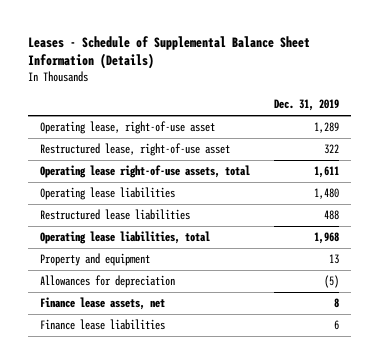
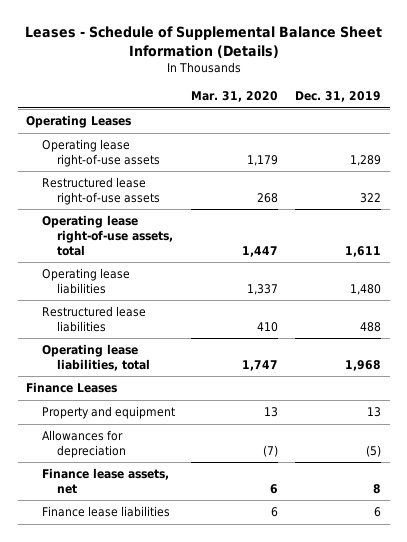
- | Dec. 31, 2019
+ | Mar. 31, 2020 | Dec. 31, 2019
- Operating lease, right-of-use asset | 1,289
- Restructured lease, right-of-use asset | 322
+ Operating Leases
+ Operating lease right-of-use assets | 1,179 | 1,289
+ Restructured lease right-of-use assets | 268 | 322
+ Finance Leases

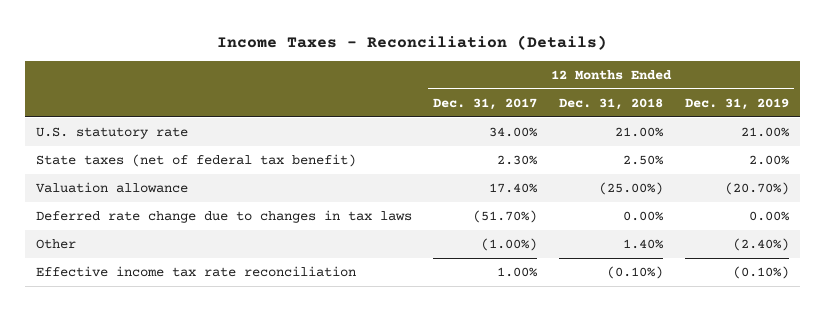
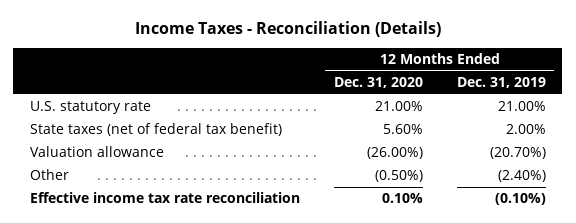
- | 12 Months Ended Dec. 31, 2017 | 12 Months Ended Dec. 31, 2018 | 12 Months Ended Dec. 31, 2019
+ | 12 Months Ended Dec. 31, 2020 | 12 Months Ended Dec. 31, 2019
- Deferred rate change due to changes in tax laws | (51.70%) | 0.00% | 0.00%

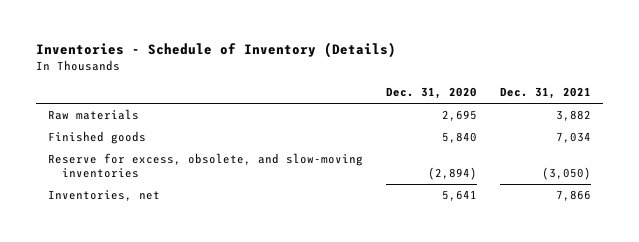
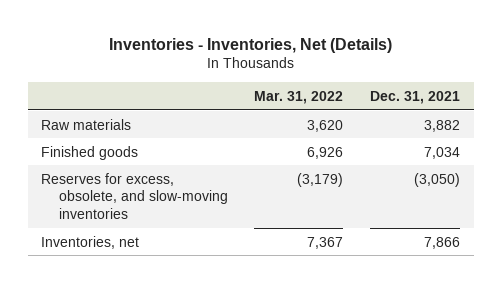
- Inventories - Schedule of Inventory (Details)
+ Inventories - Inventories, Net (Details)
- | Dec. 31, 2020 | Dec. 31, 2021
+ | Mar. 31, 2022 | Dec. 31, 2021
- Reserve for excess, obsolete, and slow-moving inventories | (2,894) | (3,050)
+ Reserves for excess, obsolete, and slow-moving inventories | (3,179) | (3,050)

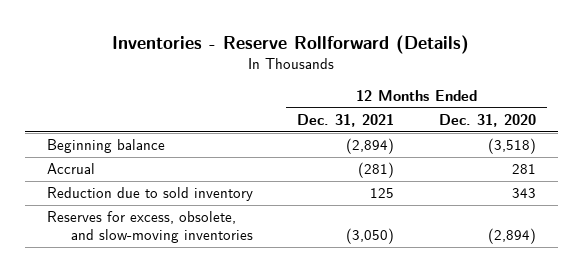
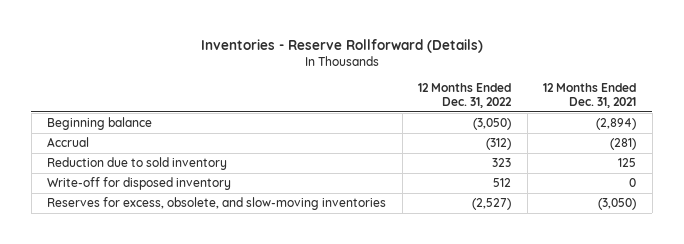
- | 12 Months Ended Dec. 31, 2021 | 12 Months Ended Dec. 31, 2020
+ | 12 Months Ended Dec. 31, 2022 | 12 Months Ended Dec. 31, 2021
+ Write-off for disposed inventory | 512 | 0

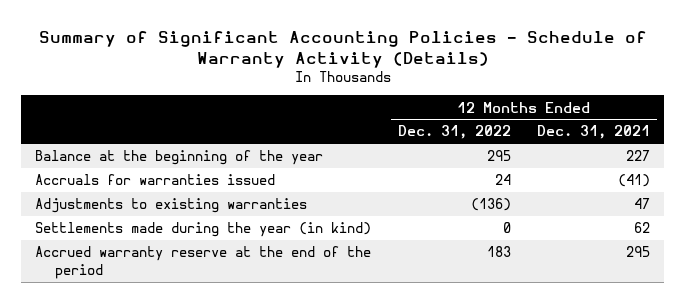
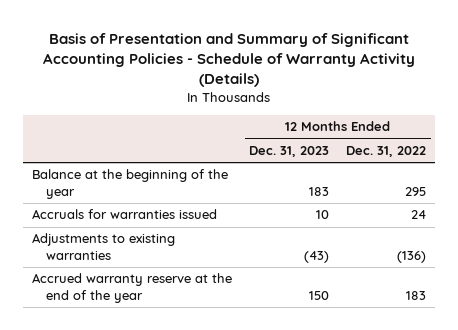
- Summary of Significant Accounting Policies - Schedule of Warranty Activity (Details)
+ Basis of Presentation and Summary of Significant Accounting Policies - Schedule of Warranty Activity (Details)
- | 12 Months Ended Dec. 31, 2022 | 12 Months Ended Dec. 31, 2021
+ | 12 Months Ended Dec. 31, 2023 | 12 Months Ended Dec. 31, 2022
- Settlements made during the year (in kind) | 0 | 62
- Accrued warranty reserve at the end of the period | 183 | 295
+ Accrued warranty reserve at the end of the year | 150 | 183

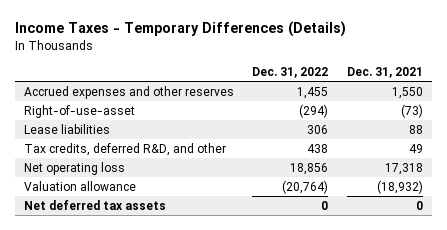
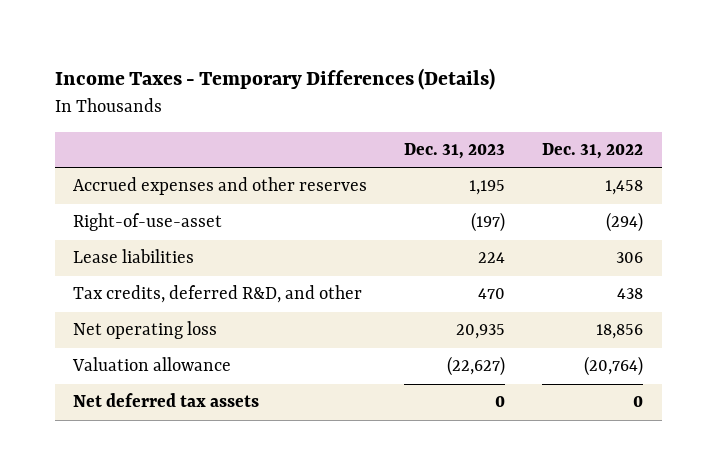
- | Dec. 31, 2022 | Dec. 31, 2021
+ | Dec. 31, 2023 | Dec. 31, 2022
- Accrued expenses and other reserves | 1,455 | 1,550
+ Accrued expenses and other reserves | 1,195 | 1,458

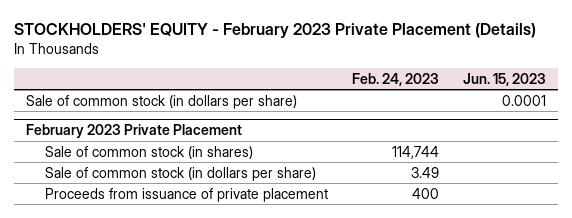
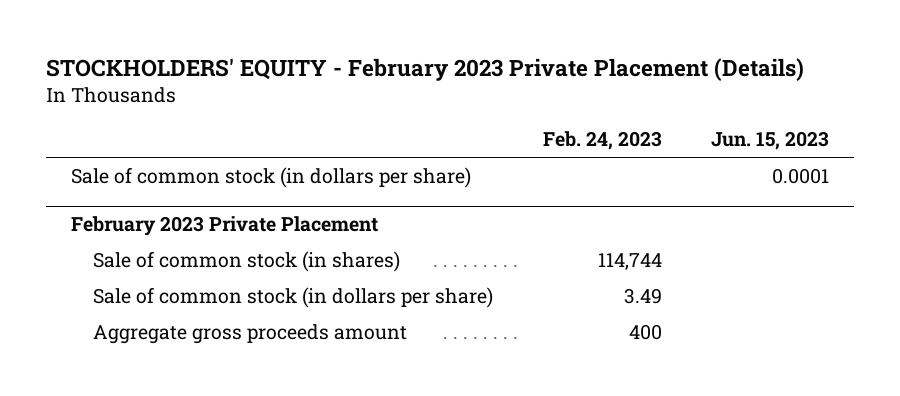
@ February 2023 Private Placement
- Proceeds from issuance of private placement | 400 |
+ Aggregate gross proceeds amount | 400 |

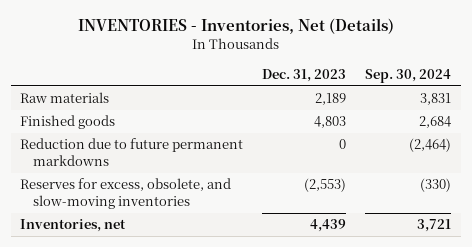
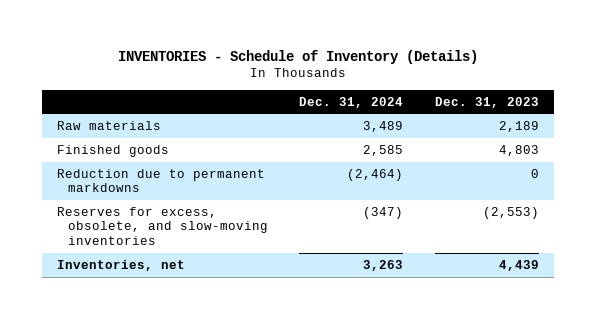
- INVENTORIES - Inventories, Net (Details)
+ INVENTORIES - Schedule of Inventory (Details)
- | Dec. 31, 2023 | Sep. 30, 2024
+ | Dec. 31, 2024 | Dec. 31, 2023
- Reduction due to future permanent markdowns | 0 | (2,464)
+ Reduction due to permanent markdowns | (2,464) | 0

